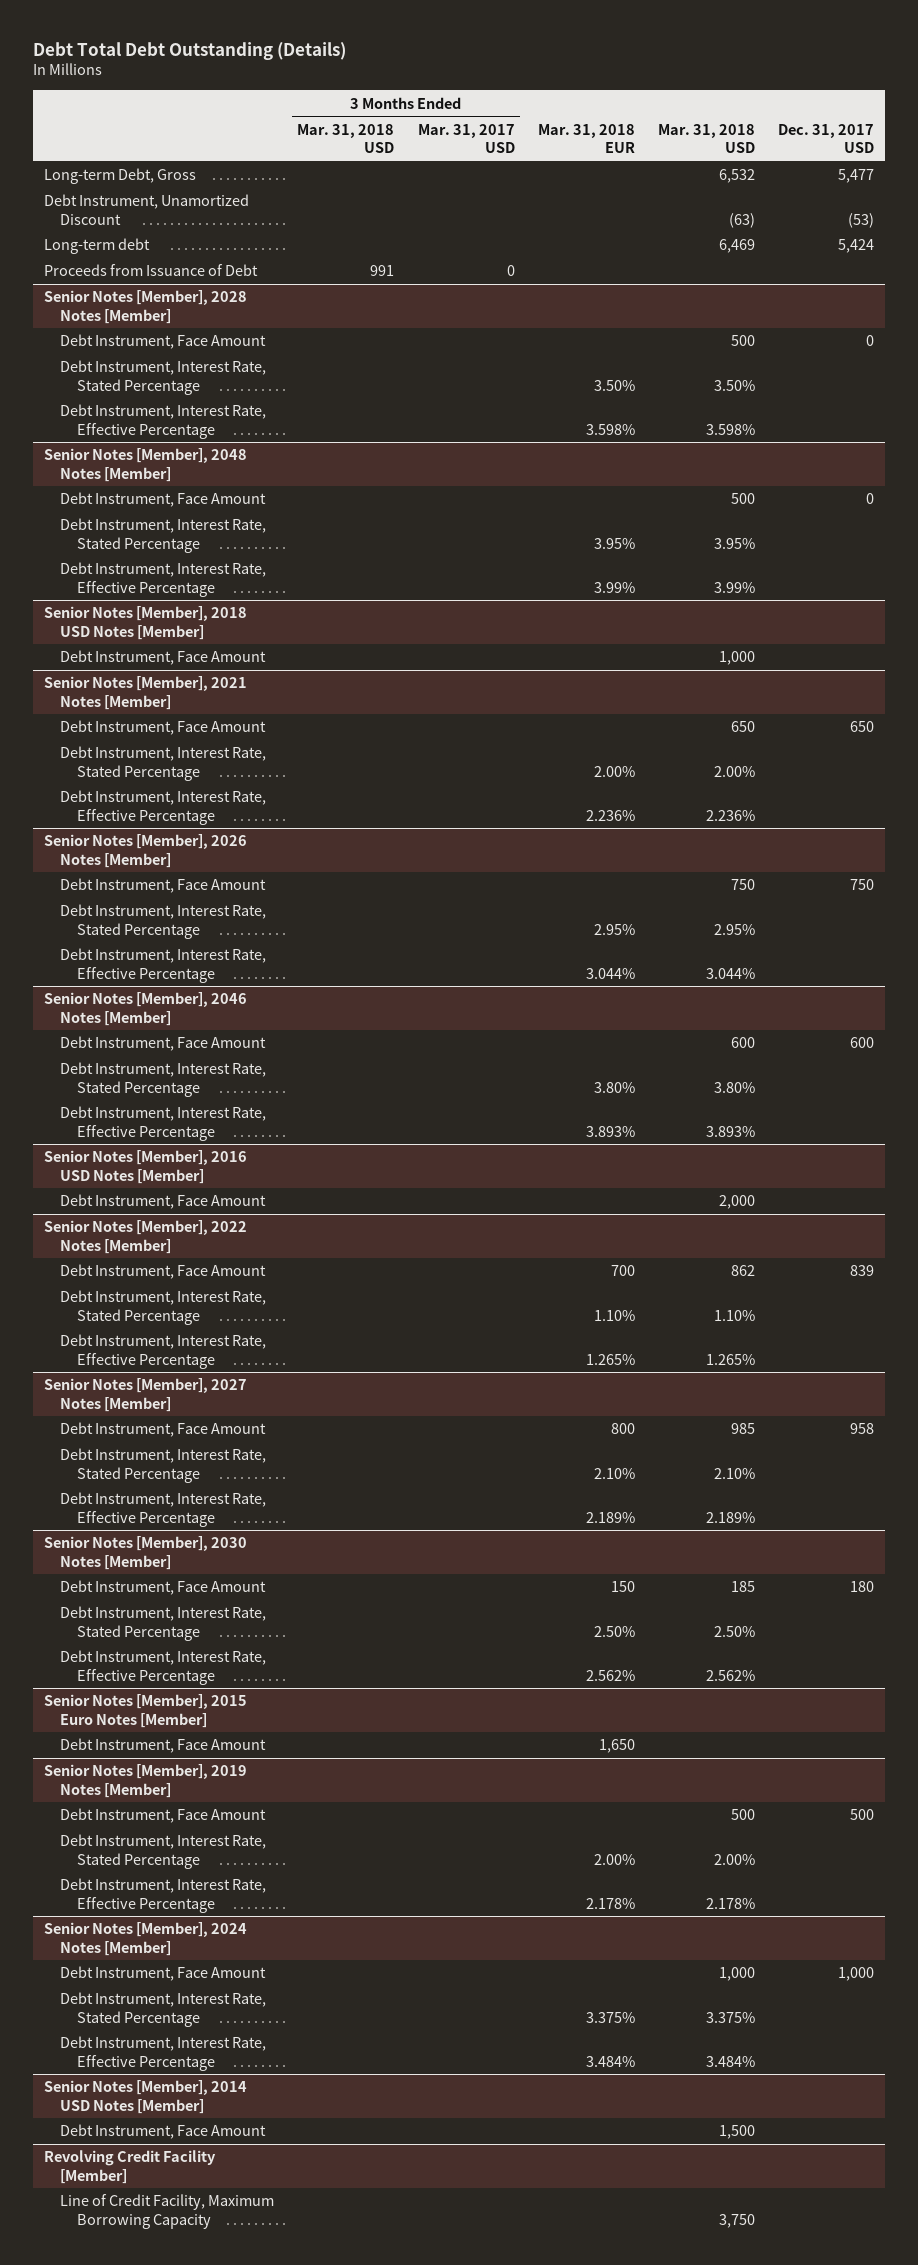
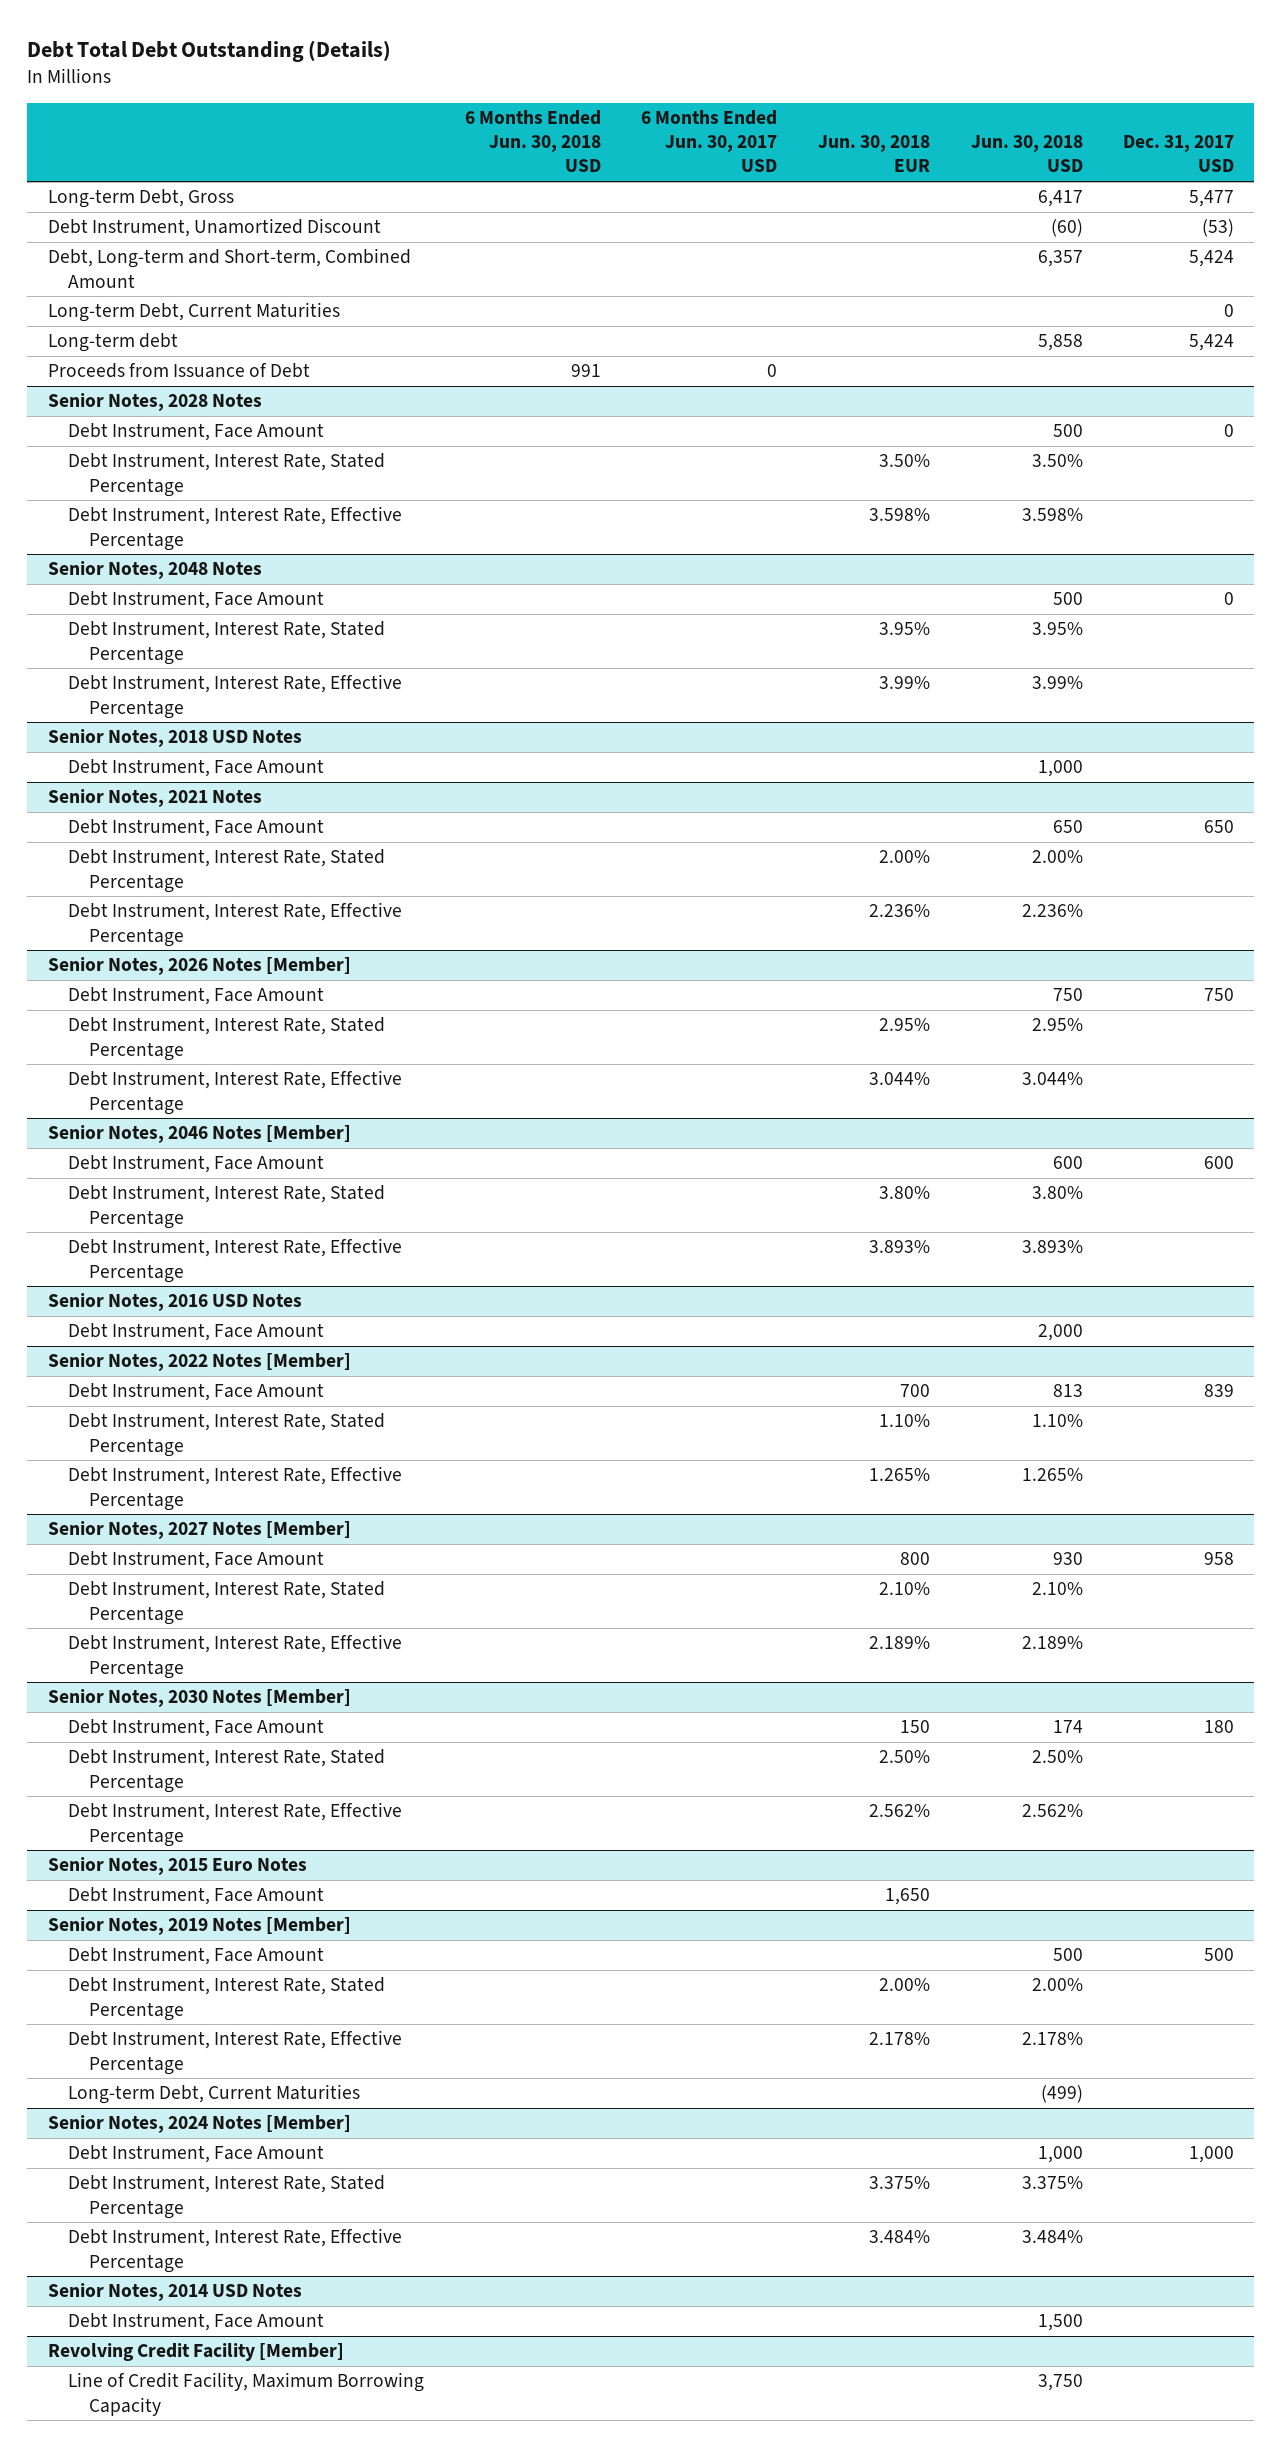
- | 3 Months Ended Mar. 31, 2018 USD | 3 Months Ended Mar. 31, 2017 USD | Mar. 31, 2018 EUR | Mar. 31, 2018 USD | Dec. 31, 2017 USD
+ | 6 Months Ended Jun. 30, 2018 USD | 6 Months Ended Jun. 30, 2017 USD | Jun. 30, 2018 EUR | Jun. 30, 2018 USD | Dec. 31, 2017 USD
+ Debt, Long-term and Short-term, Combined Amount | | | | 6,357 | 5,424
+ Long-term Debt, Current Maturities | | | | | 0
- Senior Notes [Member], 2028 Notes [Member]
+ Senior Notes, 2028 Notes
- Senior Notes [Member], 2048 Notes [Member]
+ Senior Notes, 2048 Notes
- Senior Notes [Member], 2018 USD Notes [Member]
+ Senior Notes, 2018 USD Notes
- Senior Notes [Member], 2021 Notes [Member]
+ Senior Notes, 2021 Notes
- Senior Notes [Member], 2026 Notes [Member]
+ Senior Notes, 2026 Notes [Member]
- Senior Notes [Member], 2046 Notes [Member]
+ Senior Notes, 2046 Notes [Member]
- Senior Notes [Member], 2016 USD Notes [Member]
+ Senior Notes, 2016 USD Notes
- Senior Notes [Member], 2022 Notes [Member]
+ Senior Notes, 2022 Notes [Member]
- Senior Notes [Member], 2027 Notes [Member]
+ Senior Notes, 2027 Notes [Member]
- Senior Notes [Member], 2030 Notes [Member]
+ Senior Notes, 2030 Notes [Member]
- Senior Notes [Member], 2015 Euro Notes [Member]
+ Senior Notes, 2015 Euro Notes
- Senior Notes [Member], 2019 Notes [Member]
+ Senior Notes, 2019 Notes [Member]
- Senior Notes [Member], 2024 Notes [Member]
+ Long-term Debt, Current Maturities | | | | (499) |
+ Senior Notes, 2024 Notes [Member]
- Senior Notes [Member], 2014 USD Notes [Member]
+ Senior Notes, 2014 USD Notes

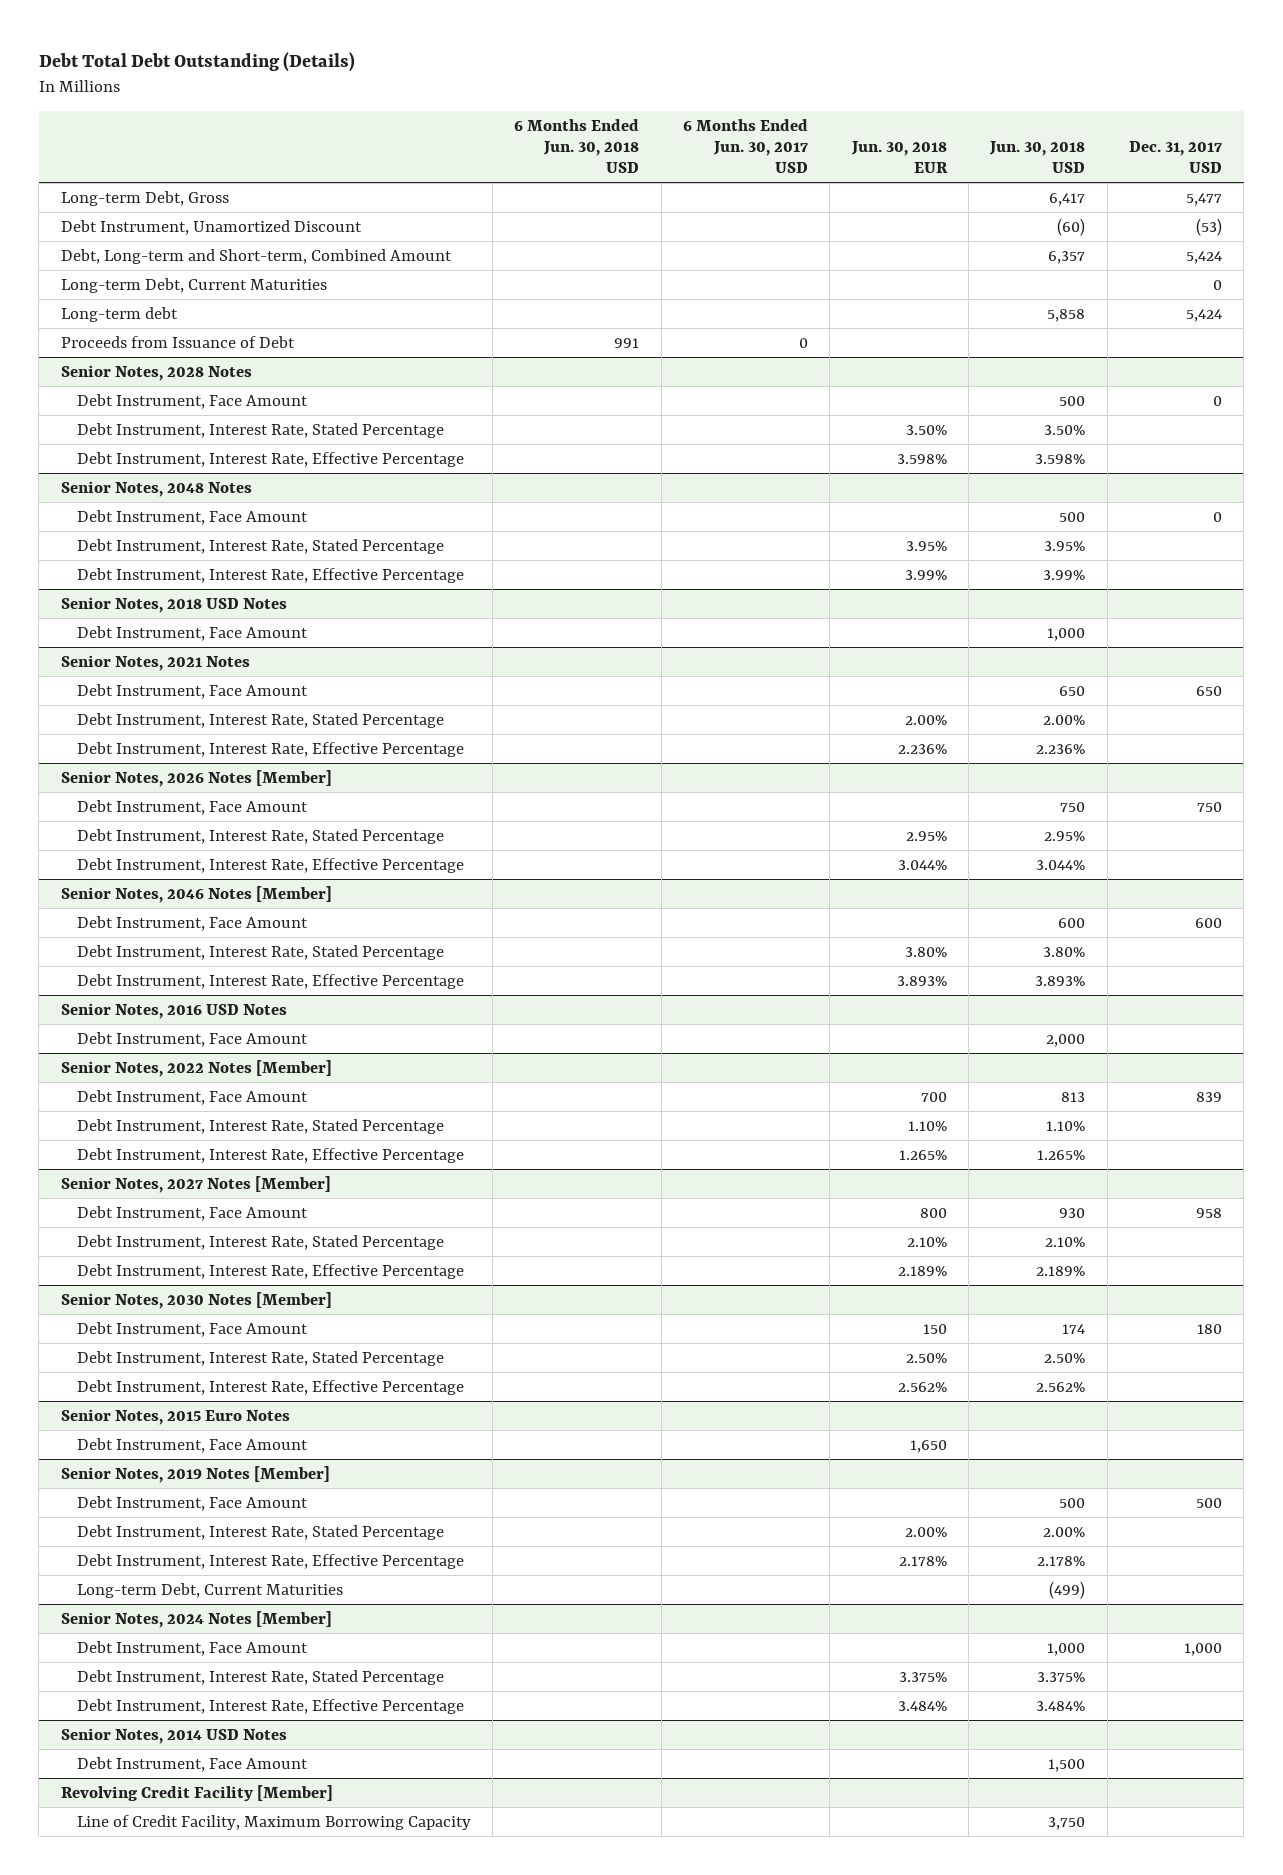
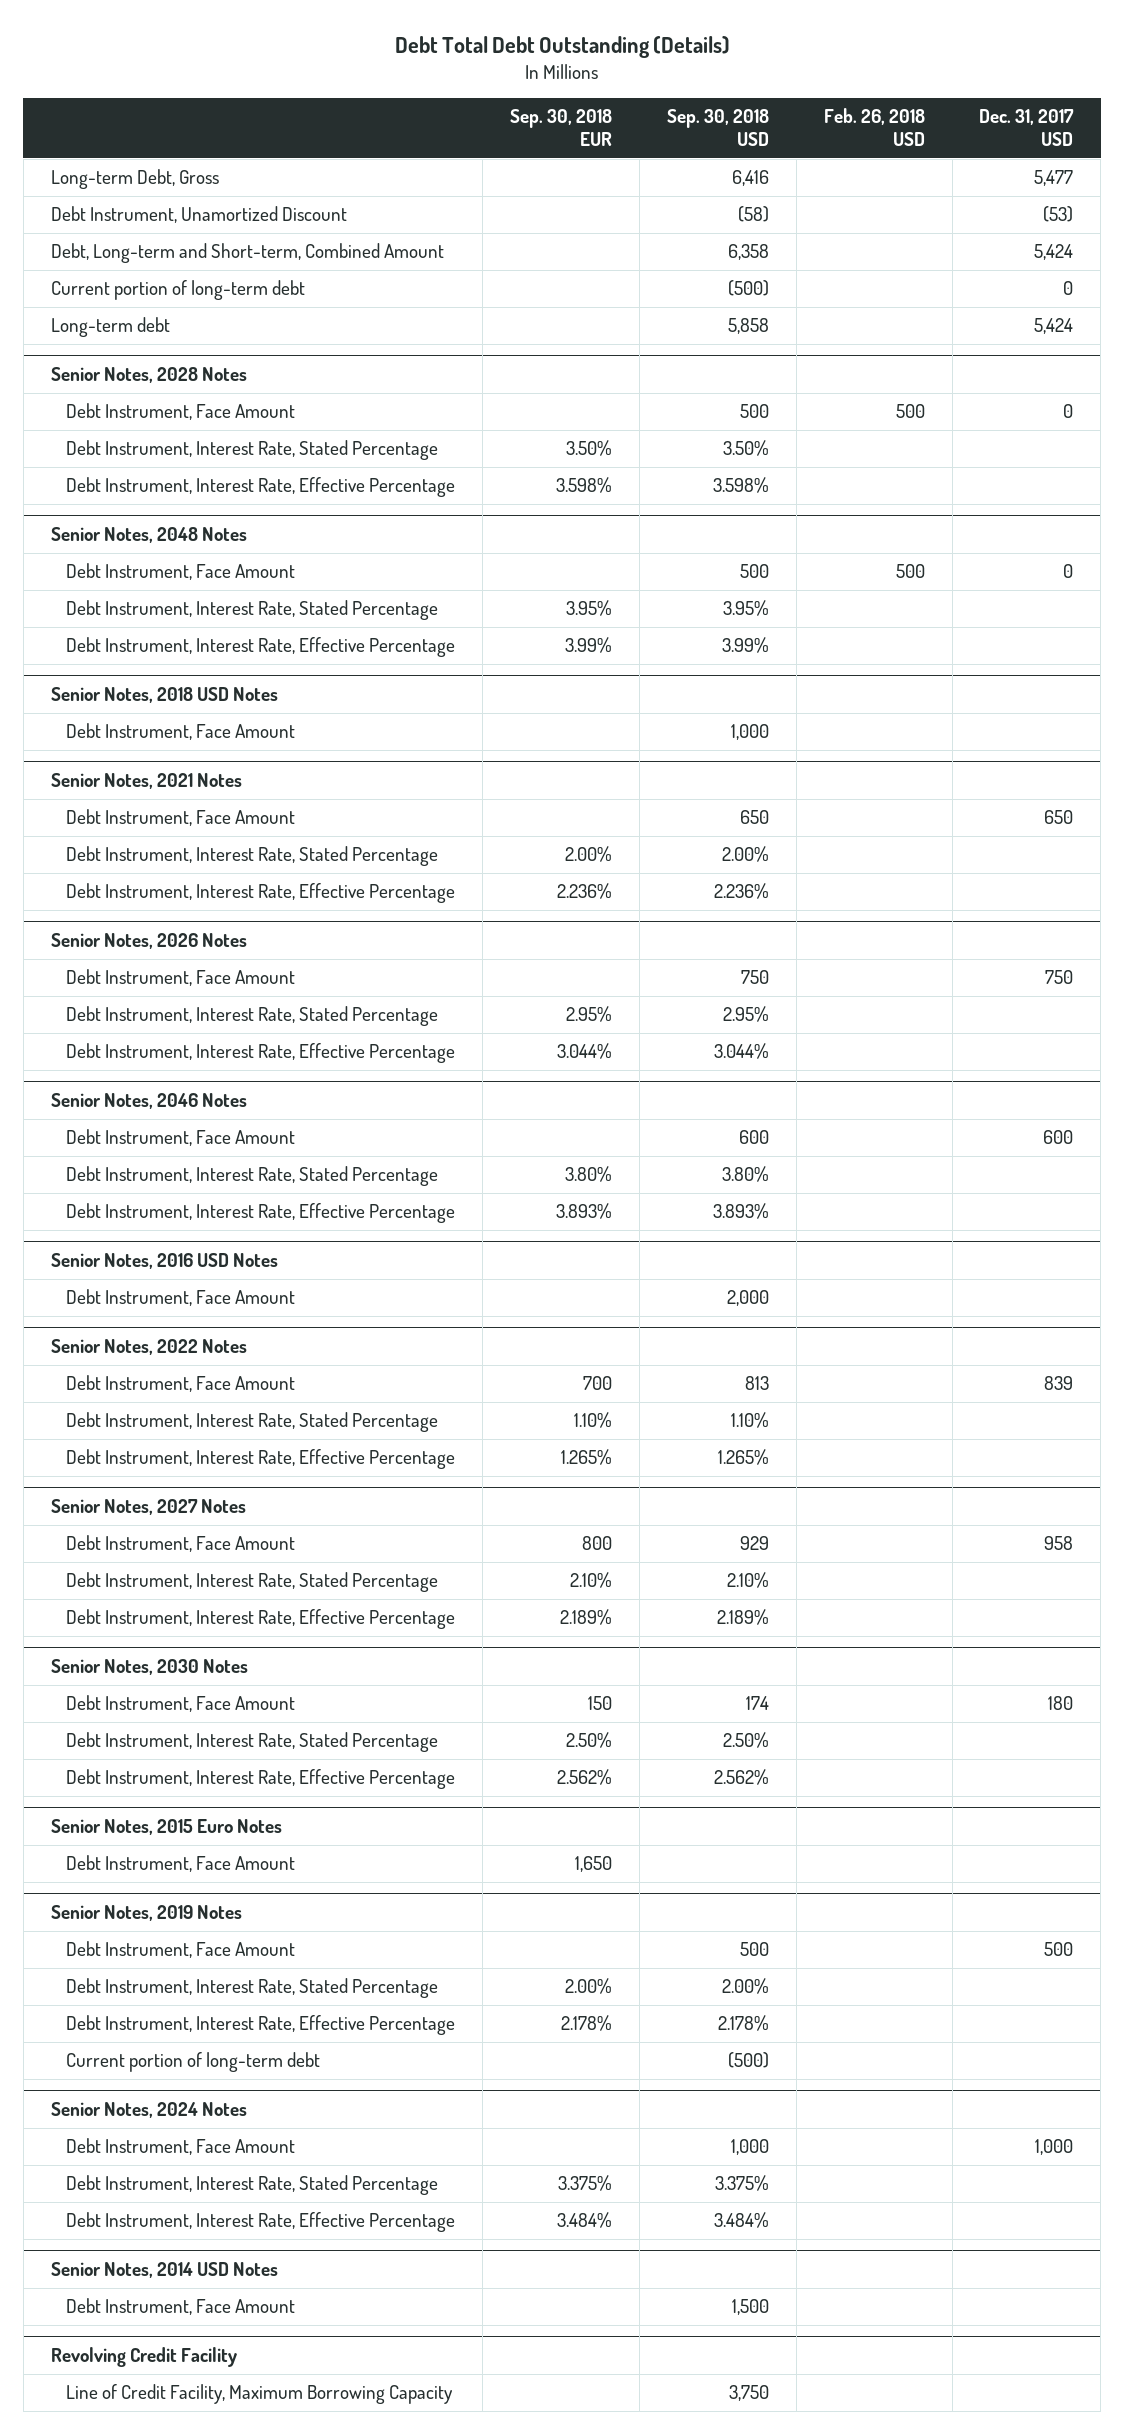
- | 6 Months Ended Jun. 30, 2018 USD | 6 Months Ended Jun. 30, 2017 USD | Jun. 30, 2018 EUR | Jun. 30, 2018 USD | Dec. 31, 2017 USD
+ | Sep. 30, 2018 EUR | Sep. 30, 2018 USD | Feb. 26, 2018 USD | Dec. 31, 2017 USD
- Long-term Debt, Current Maturities | | | | | 0
+ Current portion of long-term debt | | (500) | | 0
- Proceeds from Issuance of Debt | 991 | 0 | | |
- Senior Notes, 2026 Notes [Member]
+ Senior Notes, 2026 Notes
- Senior Notes, 2046 Notes [Member]
+ Senior Notes, 2046 Notes
- Senior Notes, 2022 Notes [Member]
+ Senior Notes, 2022 Notes
- Senior Notes, 2027 Notes [Member]
+ Senior Notes, 2027 Notes
- Senior Notes, 2030 Notes [Member]
+ Senior Notes, 2030 Notes
- Senior Notes, 2019 Notes [Member]
+ Senior Notes, 2019 Notes
- Long-term Debt, Current Maturities | | | | (499) |
- Senior Notes, 2024 Notes [Member]
+ Current portion of long-term debt | | (500) | |
+ Senior Notes, 2024 Notes
- Revolving Credit Facility [Member]
+ Revolving Credit Facility

